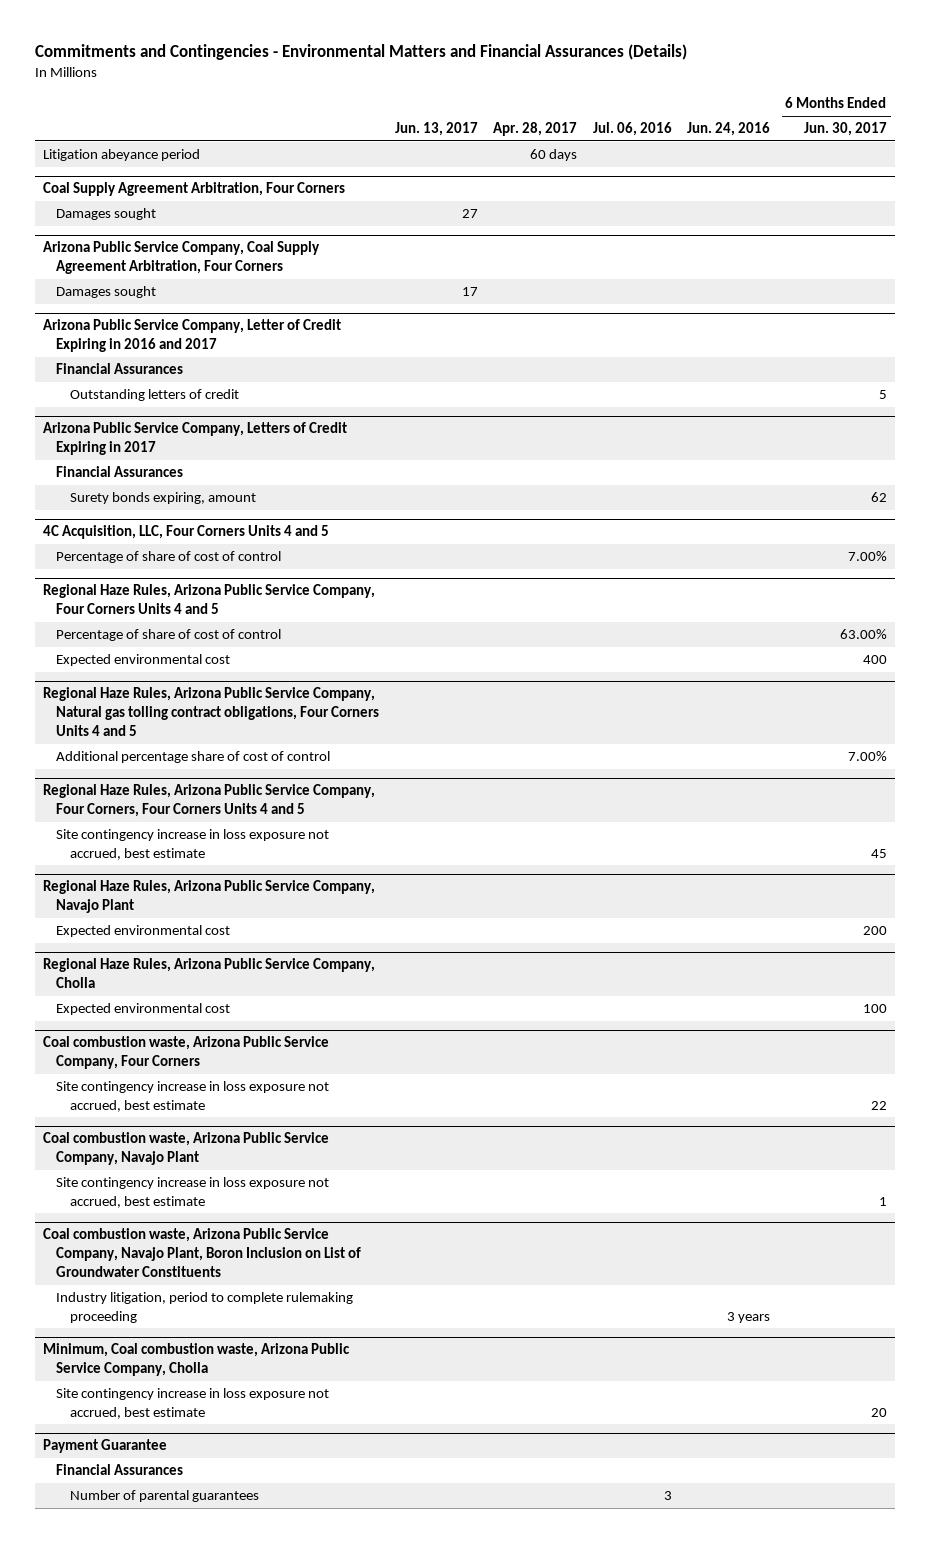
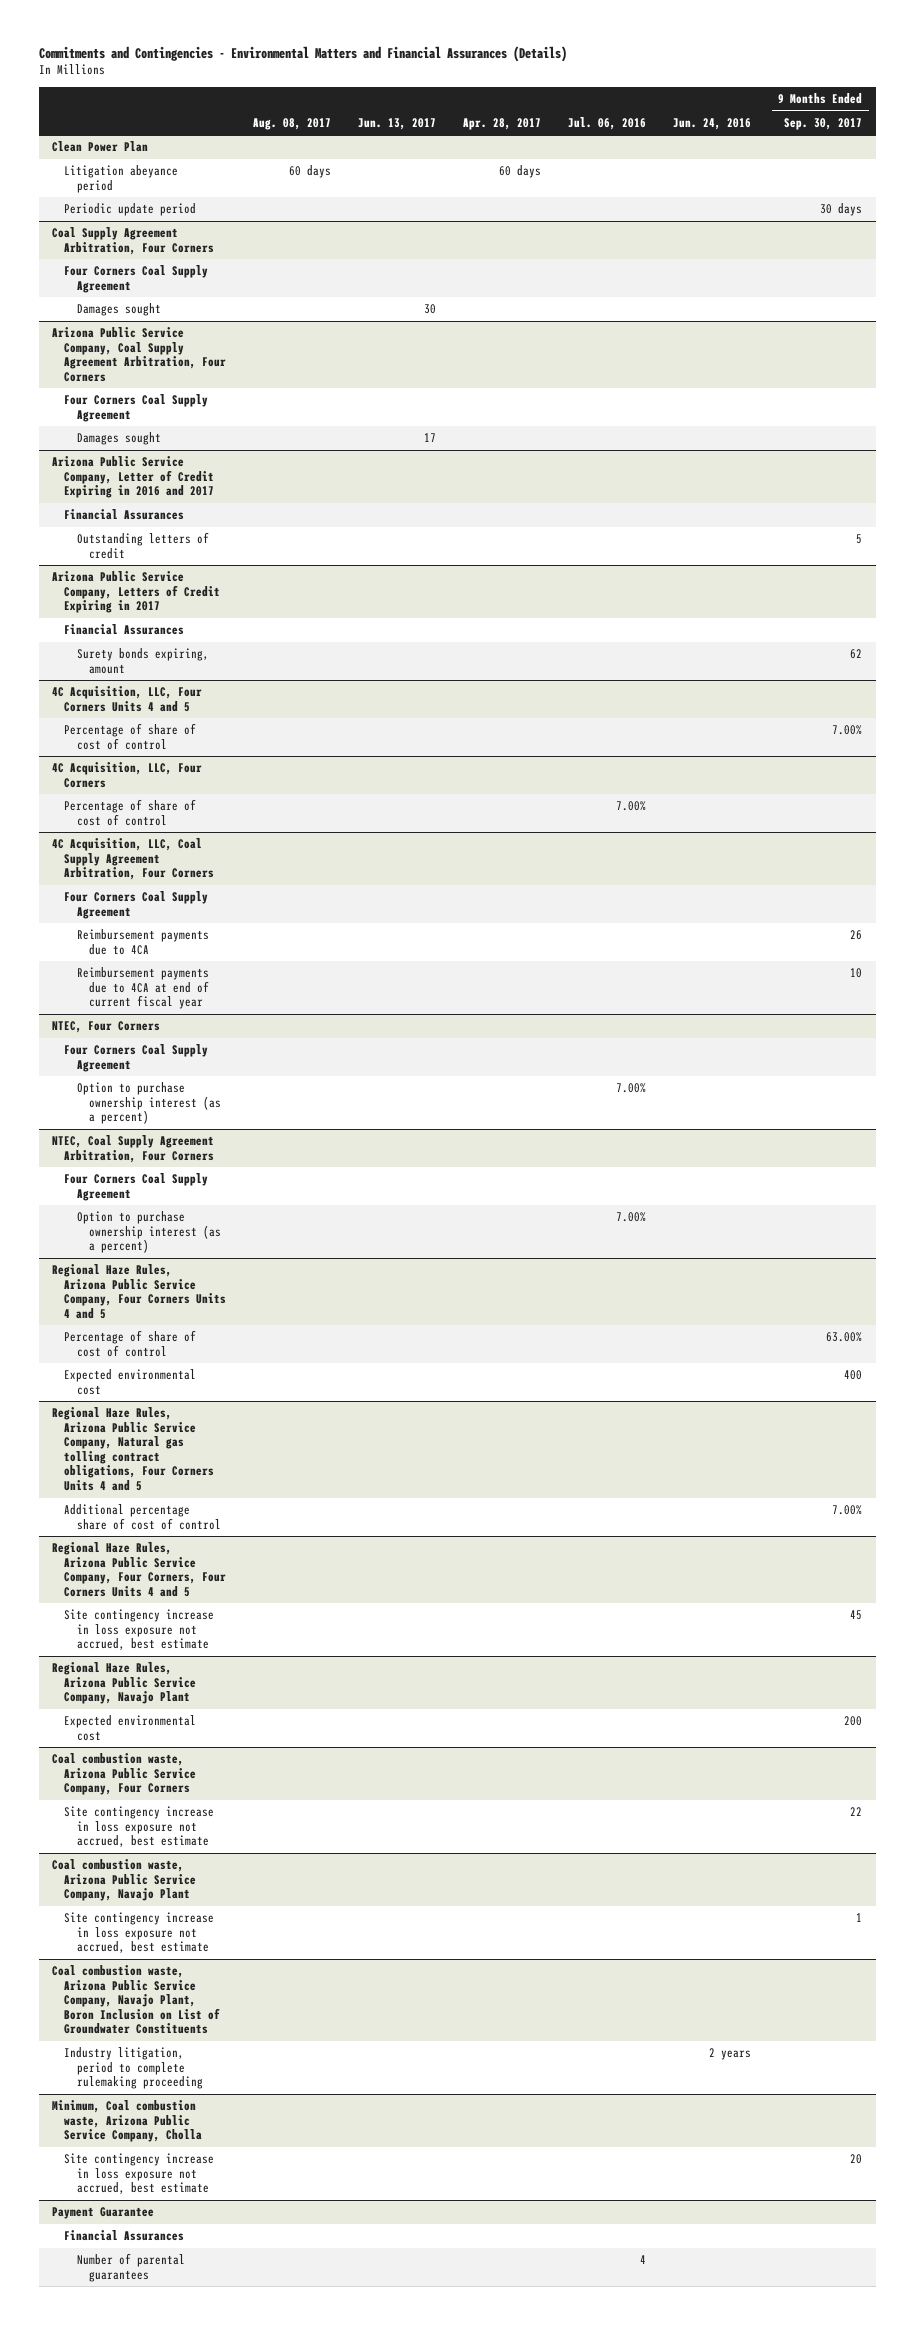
- | Jun. 13, 2017 | Apr. 28, 2017 | Jul. 06, 2016 | Jun. 24, 2016 | 6 Months Ended Jun. 30, 2017
+ | Aug. 08, 2017 | Jun. 13, 2017 | Apr. 28, 2017 | Jul. 06, 2016 | Jun. 24, 2016 | 9 Months Ended Sep. 30, 2017
+ Clean Power Plan
+ Periodic update period | | | | | | 30 days
@ Coal Supply Agreement Arbitration, Four Corners
- Damages sought | 27 | | | |
+ Four Corners Coal Supply Agreement
+ Damages sought | | 30 | | | |
@ Arizona Public Service Company, Coal Supply Agreement Arbitration, Four Corners
+ Four Corners Coal Supply Agreement
+ 4C Acquisition, LLC, Four Corners
+ Percentage of share of cost of control | | | | 7.00% | |
+ 4C Acquisition, LLC, Coal Supply Agreement Arbitration, Four Corners
+ Four Corners Coal Supply Agreement
+ Reimbursement payments due to 4CA | | | | | | 26
+ Reimbursement payments due to 4CA at end of current fiscal year | | | | | | 10
+ NTEC, Four Corners
+ Four Corners Coal Supply Agreement
+ Option to purchase ownership interest (as a percent) | | | | 7.00% | |
+ NTEC, Coal Supply Agreement Arbitration, Four Corners
+ Four Corners Coal Supply Agreement
+ Option to purchase ownership interest (as a percent) | | | | 7.00% | |
- Regional Haze Rules, Arizona Public Service Company, Cholla
- Expected environmental cost | | | | | 100
@ Coal combustion waste, Arizona Public Service Company, Navajo Plant, Boron Inclusion on List of Groundwater Constituents
- Industry litigation, period to complete rulemaking proceeding | | | | 3 years |
+ Industry litigation, period to complete rulemaking proceeding | | | | | 2 years |
@ Payment Guarantee
- Number of parental guarantees | | | 3 | |
+ Number of parental guarantees | | | | 4 | |

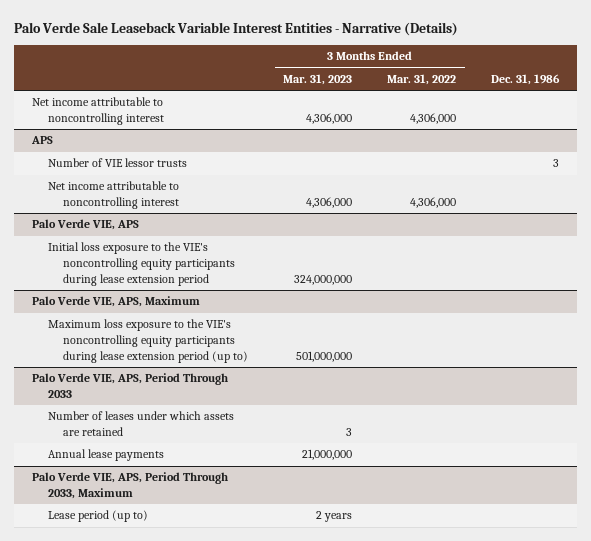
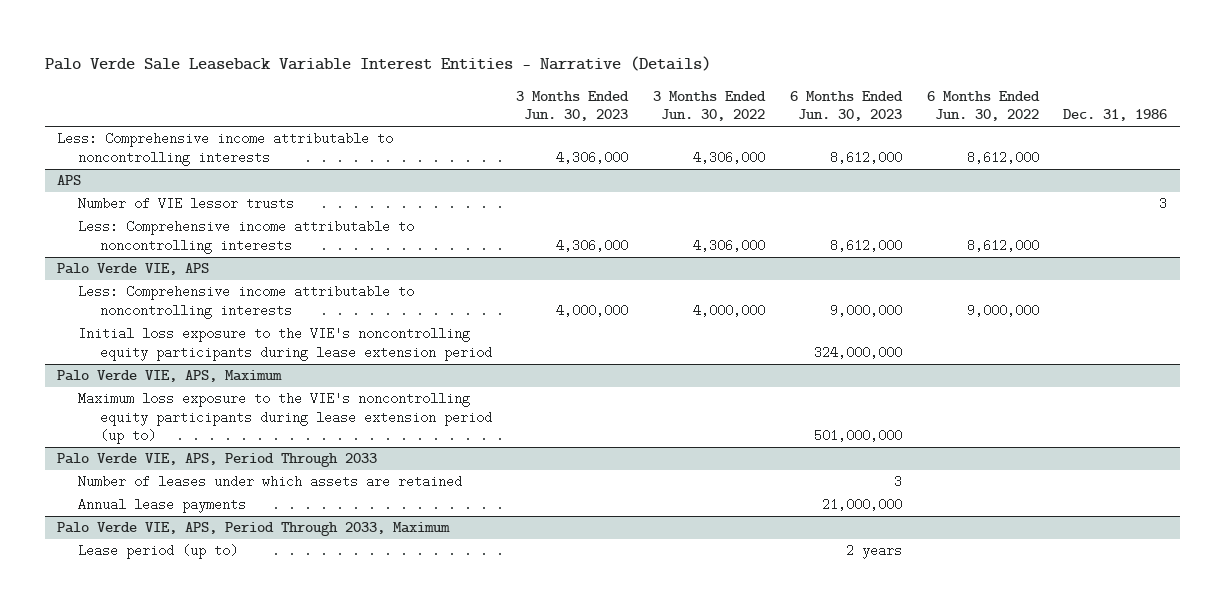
- | 3 Months Ended Mar. 31, 2023 | 3 Months Ended Mar. 31, 2022 | Dec. 31, 1986
+ | 3 Months Ended Jun. 30, 2023 | 3 Months Ended Jun. 30, 2022 | 6 Months Ended Jun. 30, 2023 | 6 Months Ended Jun. 30, 2022 | Dec. 31, 1986
- Net income attributable to noncontrolling interest | 4,306,000 | 4,306,000 |
+ Less: Comprehensive income attributable to noncontrolling interests | 4,306,000 | 4,306,000 | 8,612,000 | 8,612,000 |
@ APS
- Net income attributable to noncontrolling interest | 4,306,000 | 4,306,000 |
+ Less: Comprehensive income attributable to noncontrolling interests | 4,306,000 | 4,306,000 | 8,612,000 | 8,612,000 |
@ Palo Verde VIE, APS
+ Less: Comprehensive income attributable to noncontrolling interests | 4,000,000 | 4,000,000 | 9,000,000 | 9,000,000 |

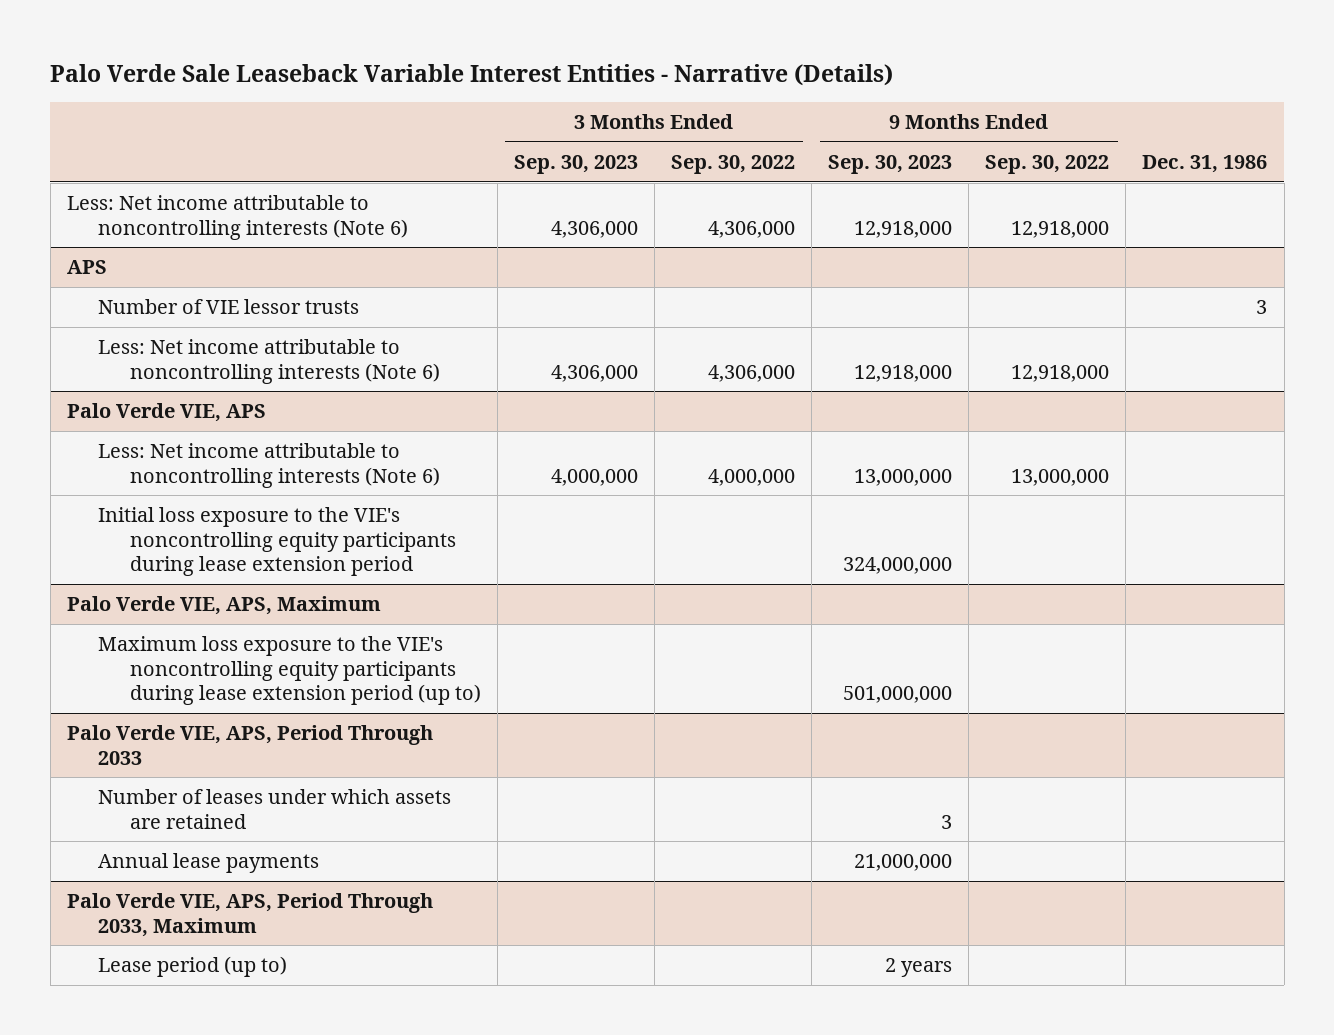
- | 3 Months Ended Jun. 30, 2023 | 3 Months Ended Jun. 30, 2022 | 6 Months Ended Jun. 30, 2023 | 6 Months Ended Jun. 30, 2022 | Dec. 31, 1986
+ | 3 Months Ended Sep. 30, 2023 | 3 Months Ended Sep. 30, 2022 | 9 Months Ended Sep. 30, 2023 | 9 Months Ended Sep. 30, 2022 | Dec. 31, 1986
- Less: Comprehensive income attributable to noncontrolling interests | 4,306,000 | 4,306,000 | 8,612,000 | 8,612,000 |
+ Less: Net income attributable to noncontrolling interests (Note 6) | 4,306,000 | 4,306,000 | 12,918,000 | 12,918,000 |
@ APS
- Less: Comprehensive income attributable to noncontrolling interests | 4,306,000 | 4,306,000 | 8,612,000 | 8,612,000 |
+ Less: Net income attributable to noncontrolling interests (Note 6) | 4,306,000 | 4,306,000 | 12,918,000 | 12,918,000 |
@ Palo Verde VIE, APS
- Less: Comprehensive income attributable to noncontrolling interests | 4,000,000 | 4,000,000 | 9,000,000 | 9,000,000 |
+ Less: Net income attributable to noncontrolling interests (Note 6) | 4,000,000 | 4,000,000 | 13,000,000 | 13,000,000 |

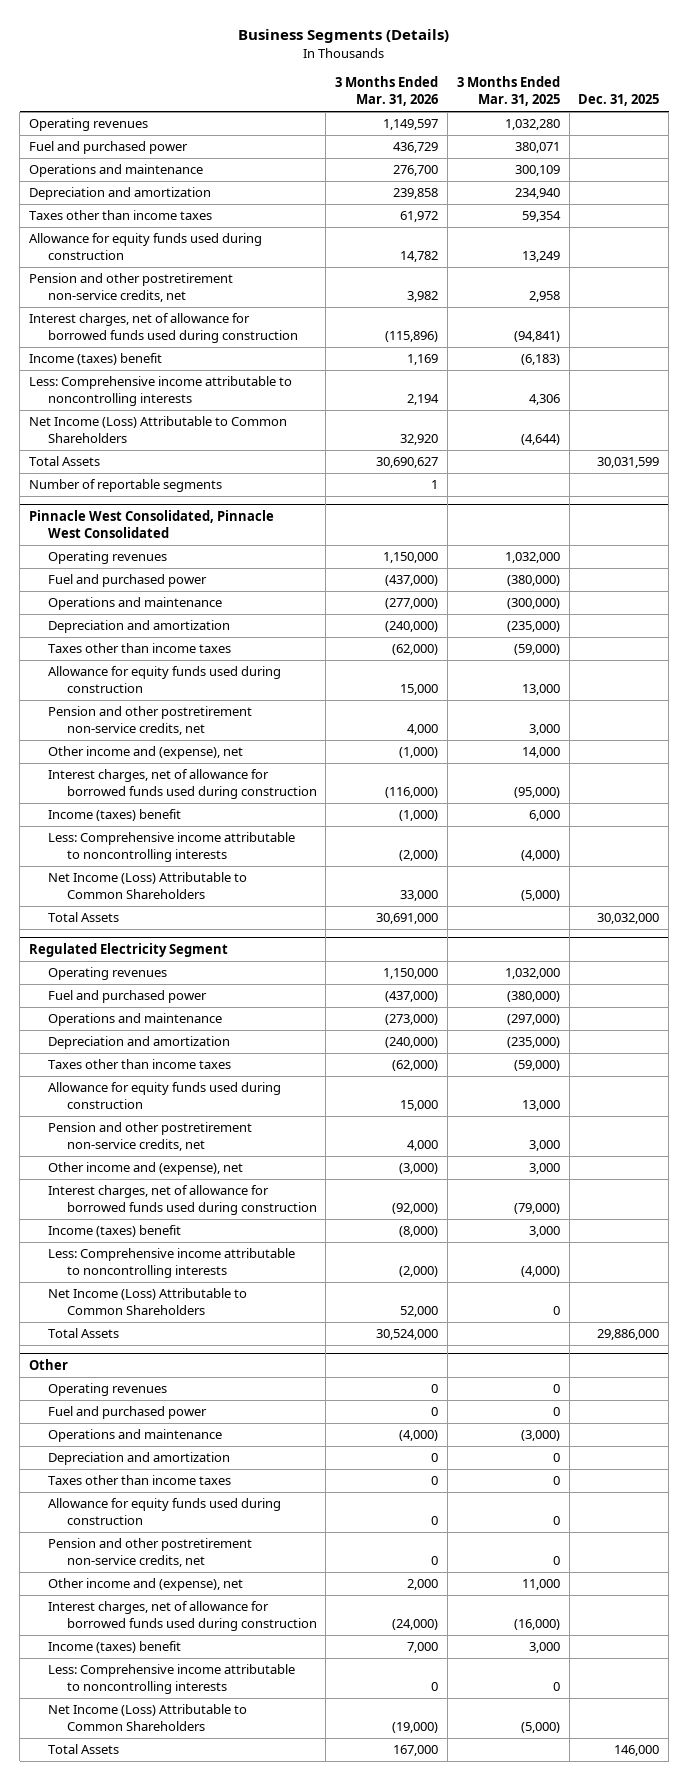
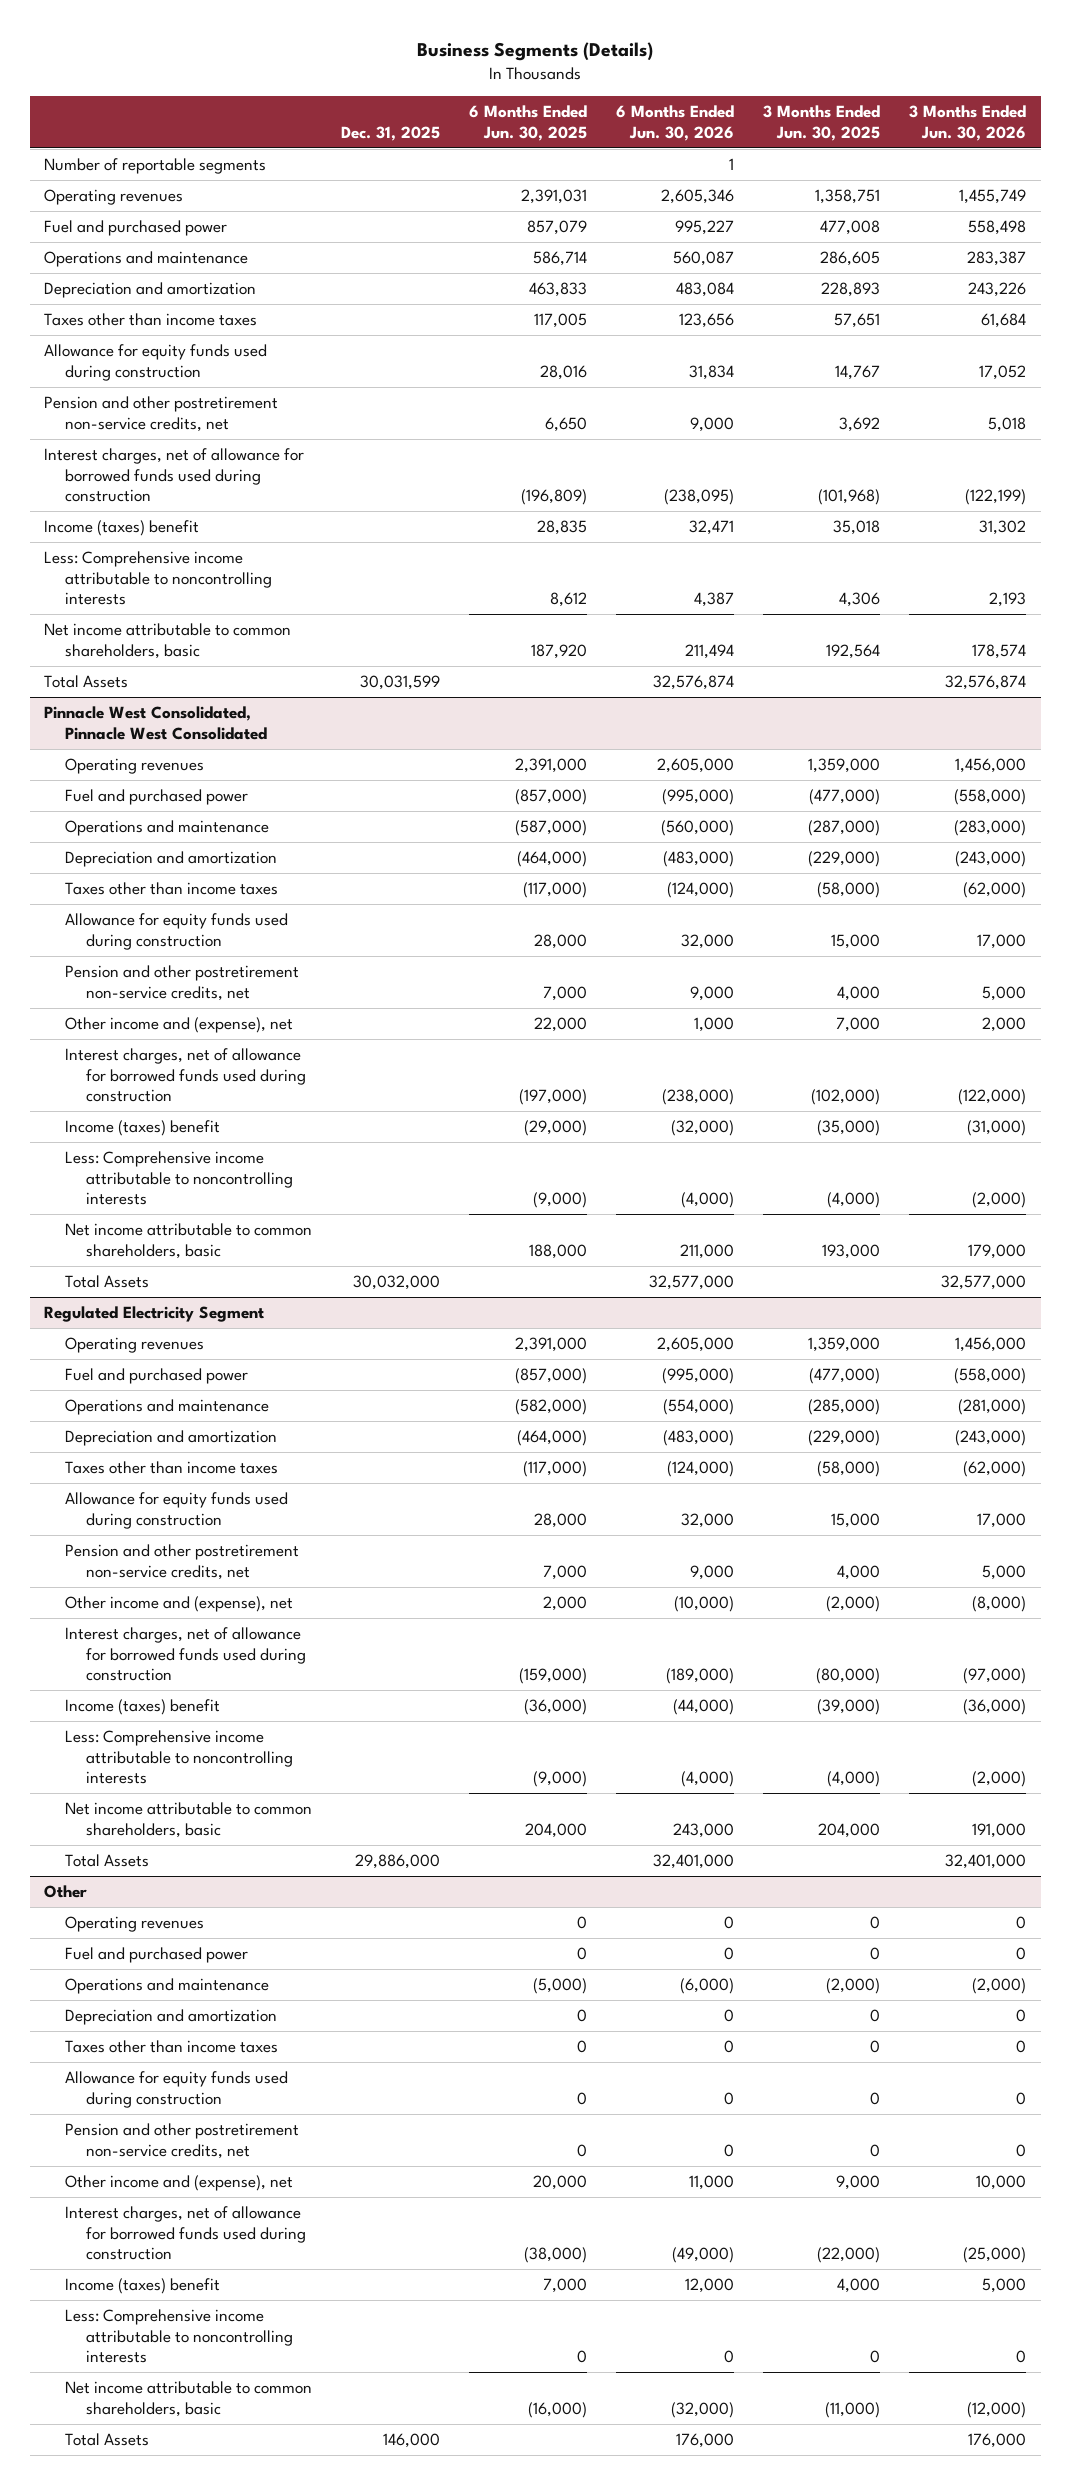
- | 3 Months Ended Mar. 31, 2026 | 3 Months Ended Mar. 31, 2025 | Dec. 31, 2025
+ | Dec. 31, 2025 | 6 Months Ended Jun. 30, 2025 | 6 Months Ended Jun. 30, 2026 | 3 Months Ended Jun. 30, 2025 | 3 Months Ended Jun. 30, 2026
moved up: Number of reportable segments | | | 1 | |
- Net Income (Loss) Attributable to Common Shareholders | 32,920 | (4,644) |
+ Net income attributable to common shareholders, basic | | 187,920 | 211,494 | 192,564 | 178,574
@ Pinnacle West Consolidated, Pinnacle West Consolidated
- Net Income (Loss) Attributable to Common Shareholders | 33,000 | (5,000) |
+ Net income attributable to common shareholders, basic | | 188,000 | 211,000 | 193,000 | 179,000
@ Regulated Electricity Segment
- Net Income (Loss) Attributable to Common Shareholders | 52,000 | 0 |
+ Net income attributable to common shareholders, basic | | 204,000 | 243,000 | 204,000 | 191,000
@ Other
- Net Income (Loss) Attributable to Common Shareholders | (19,000) | (5,000) |
+ Net income attributable to common shareholders, basic | | (16,000) | (32,000) | (11,000) | (12,000)

